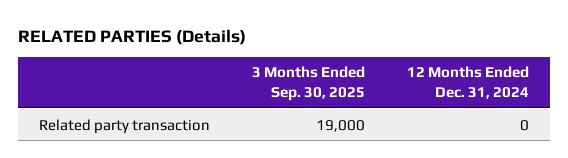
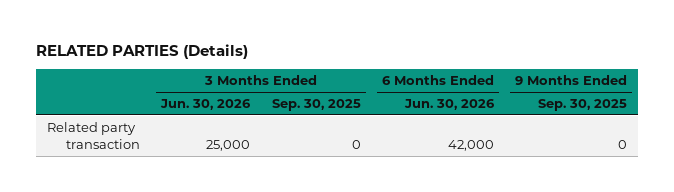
- | 3 Months Ended Sep. 30, 2025 | 12 Months Ended Dec. 31, 2024
+ | 3 Months Ended Jun. 30, 2026 | 3 Months Ended Sep. 30, 2025 | 6 Months Ended Jun. 30, 2026 | 9 Months Ended Sep. 30, 2025
- Related party transaction | 19,000 | 0
+ Related party transaction | 25,000 | 0 | 42,000 | 0

